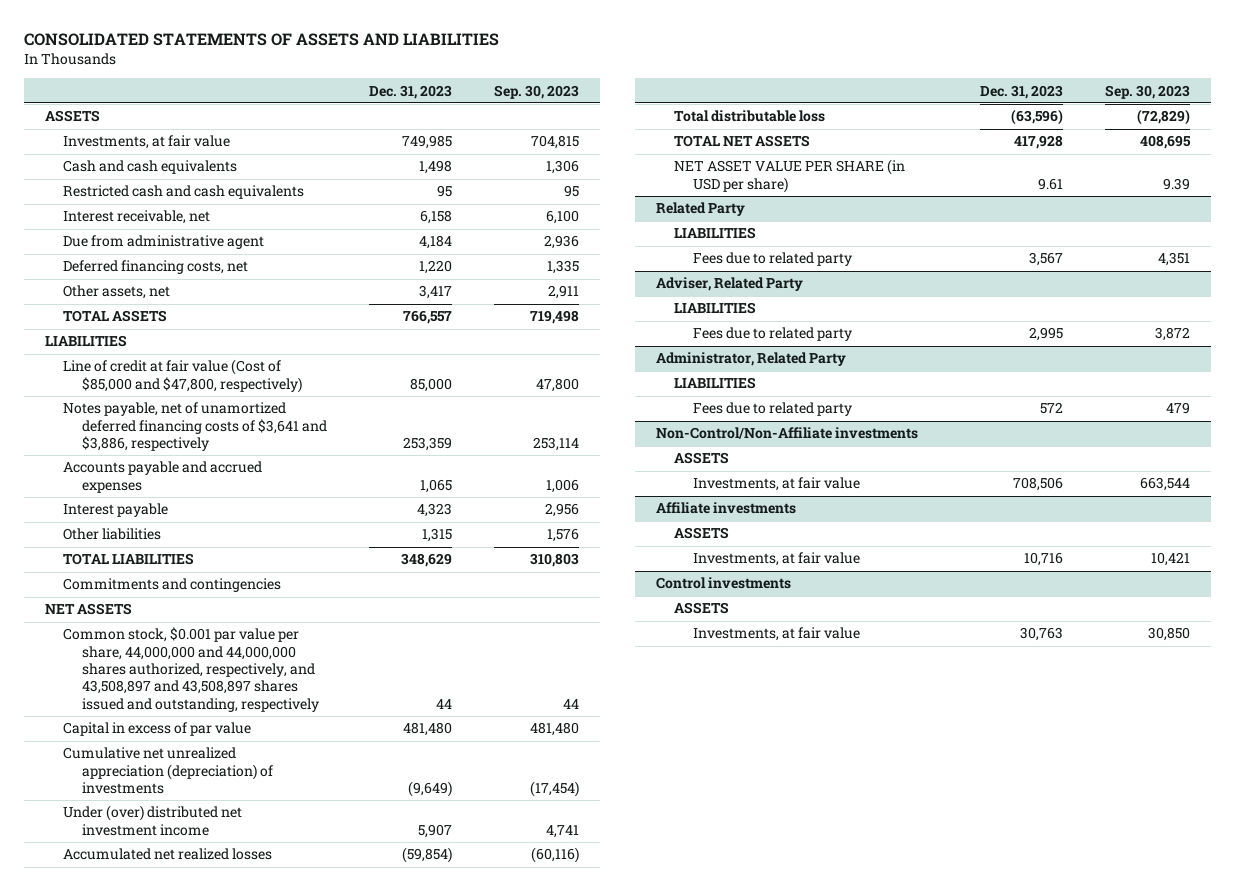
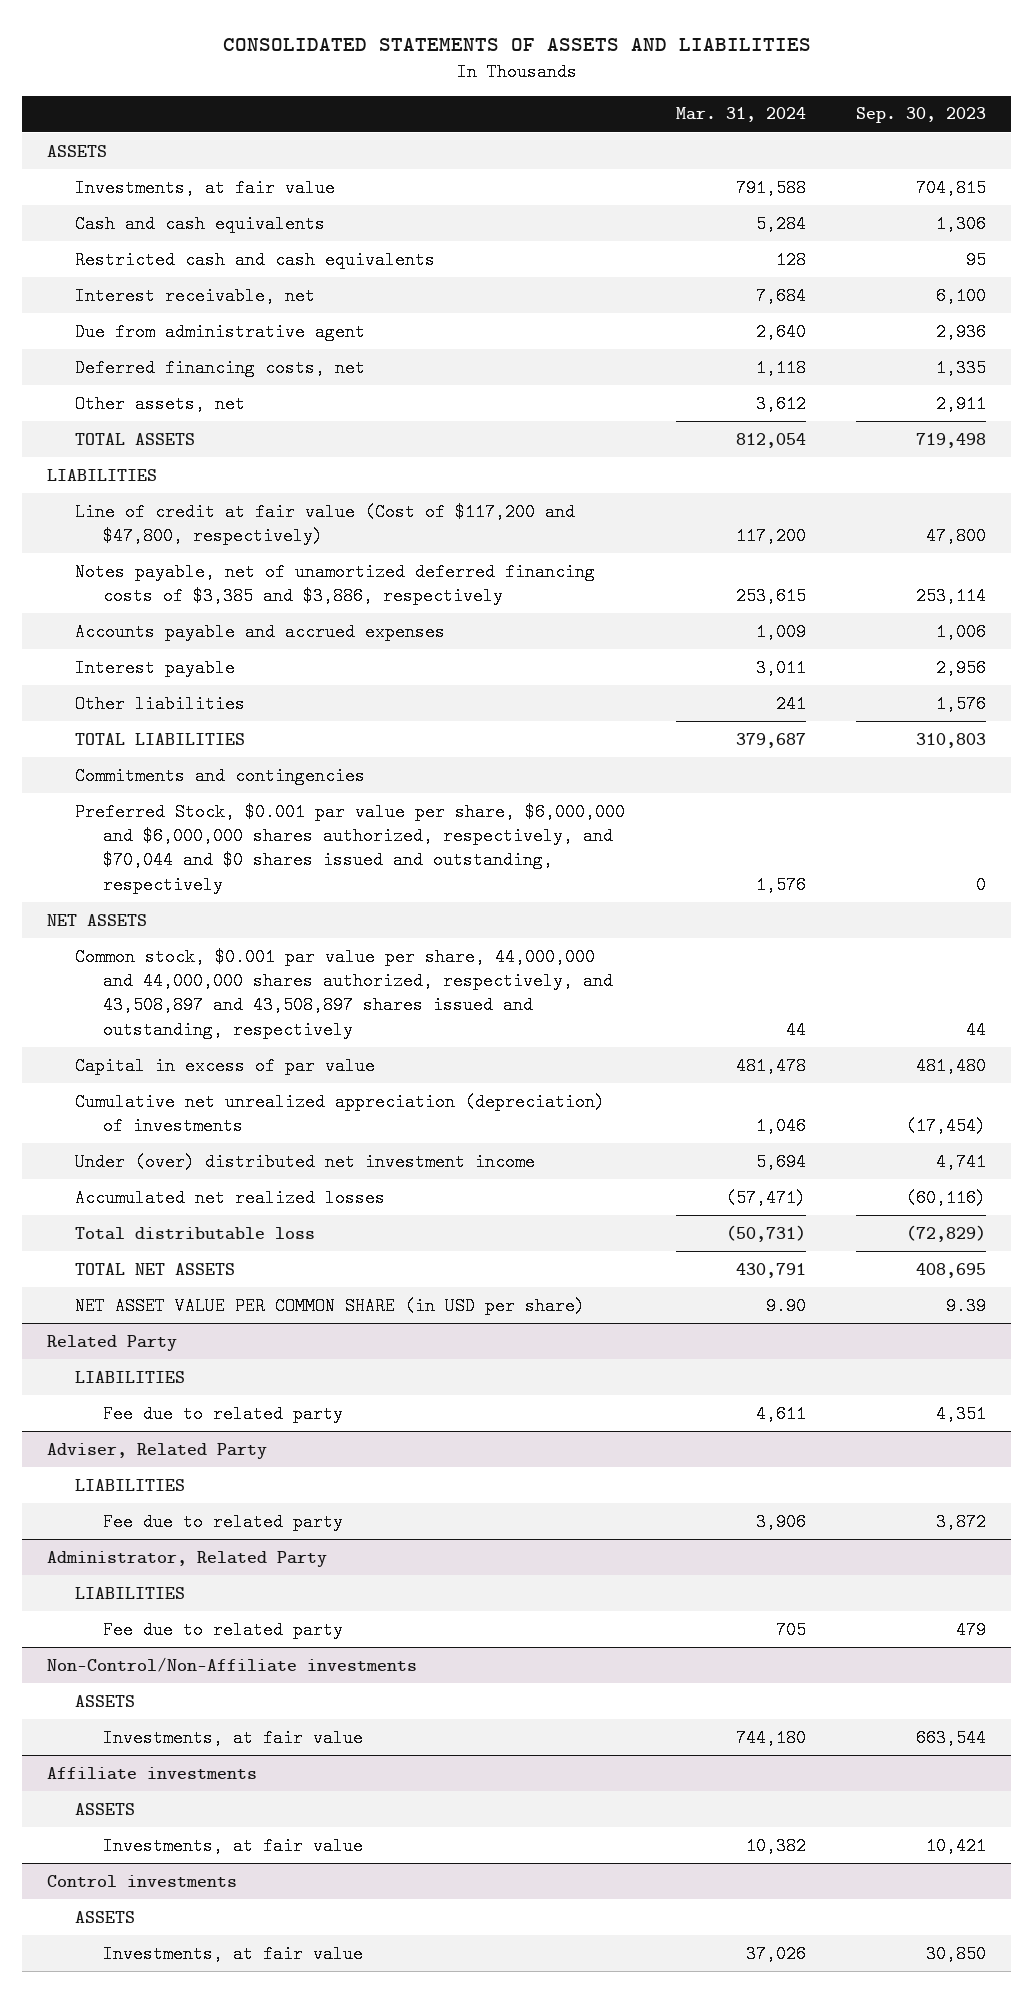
- | Dec. 31, 2023 | Sep. 30, 2023
+ | Mar. 31, 2024 | Sep. 30, 2023
- Line of credit at fair value (Cost of $85,000 and $47,800, respectively) | 85,000 | 47,800
- Notes payable, net of unamortized deferred financing costs of $3,641 and $3,886, respectively | 253,359 | 253,114
+ Line of credit at fair value (Cost of $117,200 and $47,800, respectively) | 117,200 | 47,800
+ Notes payable, net of unamortized deferred financing costs of $3,385 and $3,886, respectively | 253,615 | 253,114
+ Preferred Stock, $0.001 par value per share, $6,000,000 and $6,000,000 shares authorized, respectively, and $70,044 and $0 shares issued and outstanding, respectively | 1,576 | 0
- NET ASSET VALUE PER SHARE (in USD per share) | 9.61 | 9.39
+ NET ASSET VALUE PER COMMON SHARE (in USD per share) | 9.90 | 9.39
@ Related Party
- Fees due to related party | 3,567 | 4,351
+ Fee due to related party | 4,611 | 4,351
@ Adviser, Related Party
- Fees due to related party | 2,995 | 3,872
+ Fee due to related party | 3,906 | 3,872
@ Administrator, Related Party
- Fees due to related party | 572 | 479
+ Fee due to related party | 705 | 479

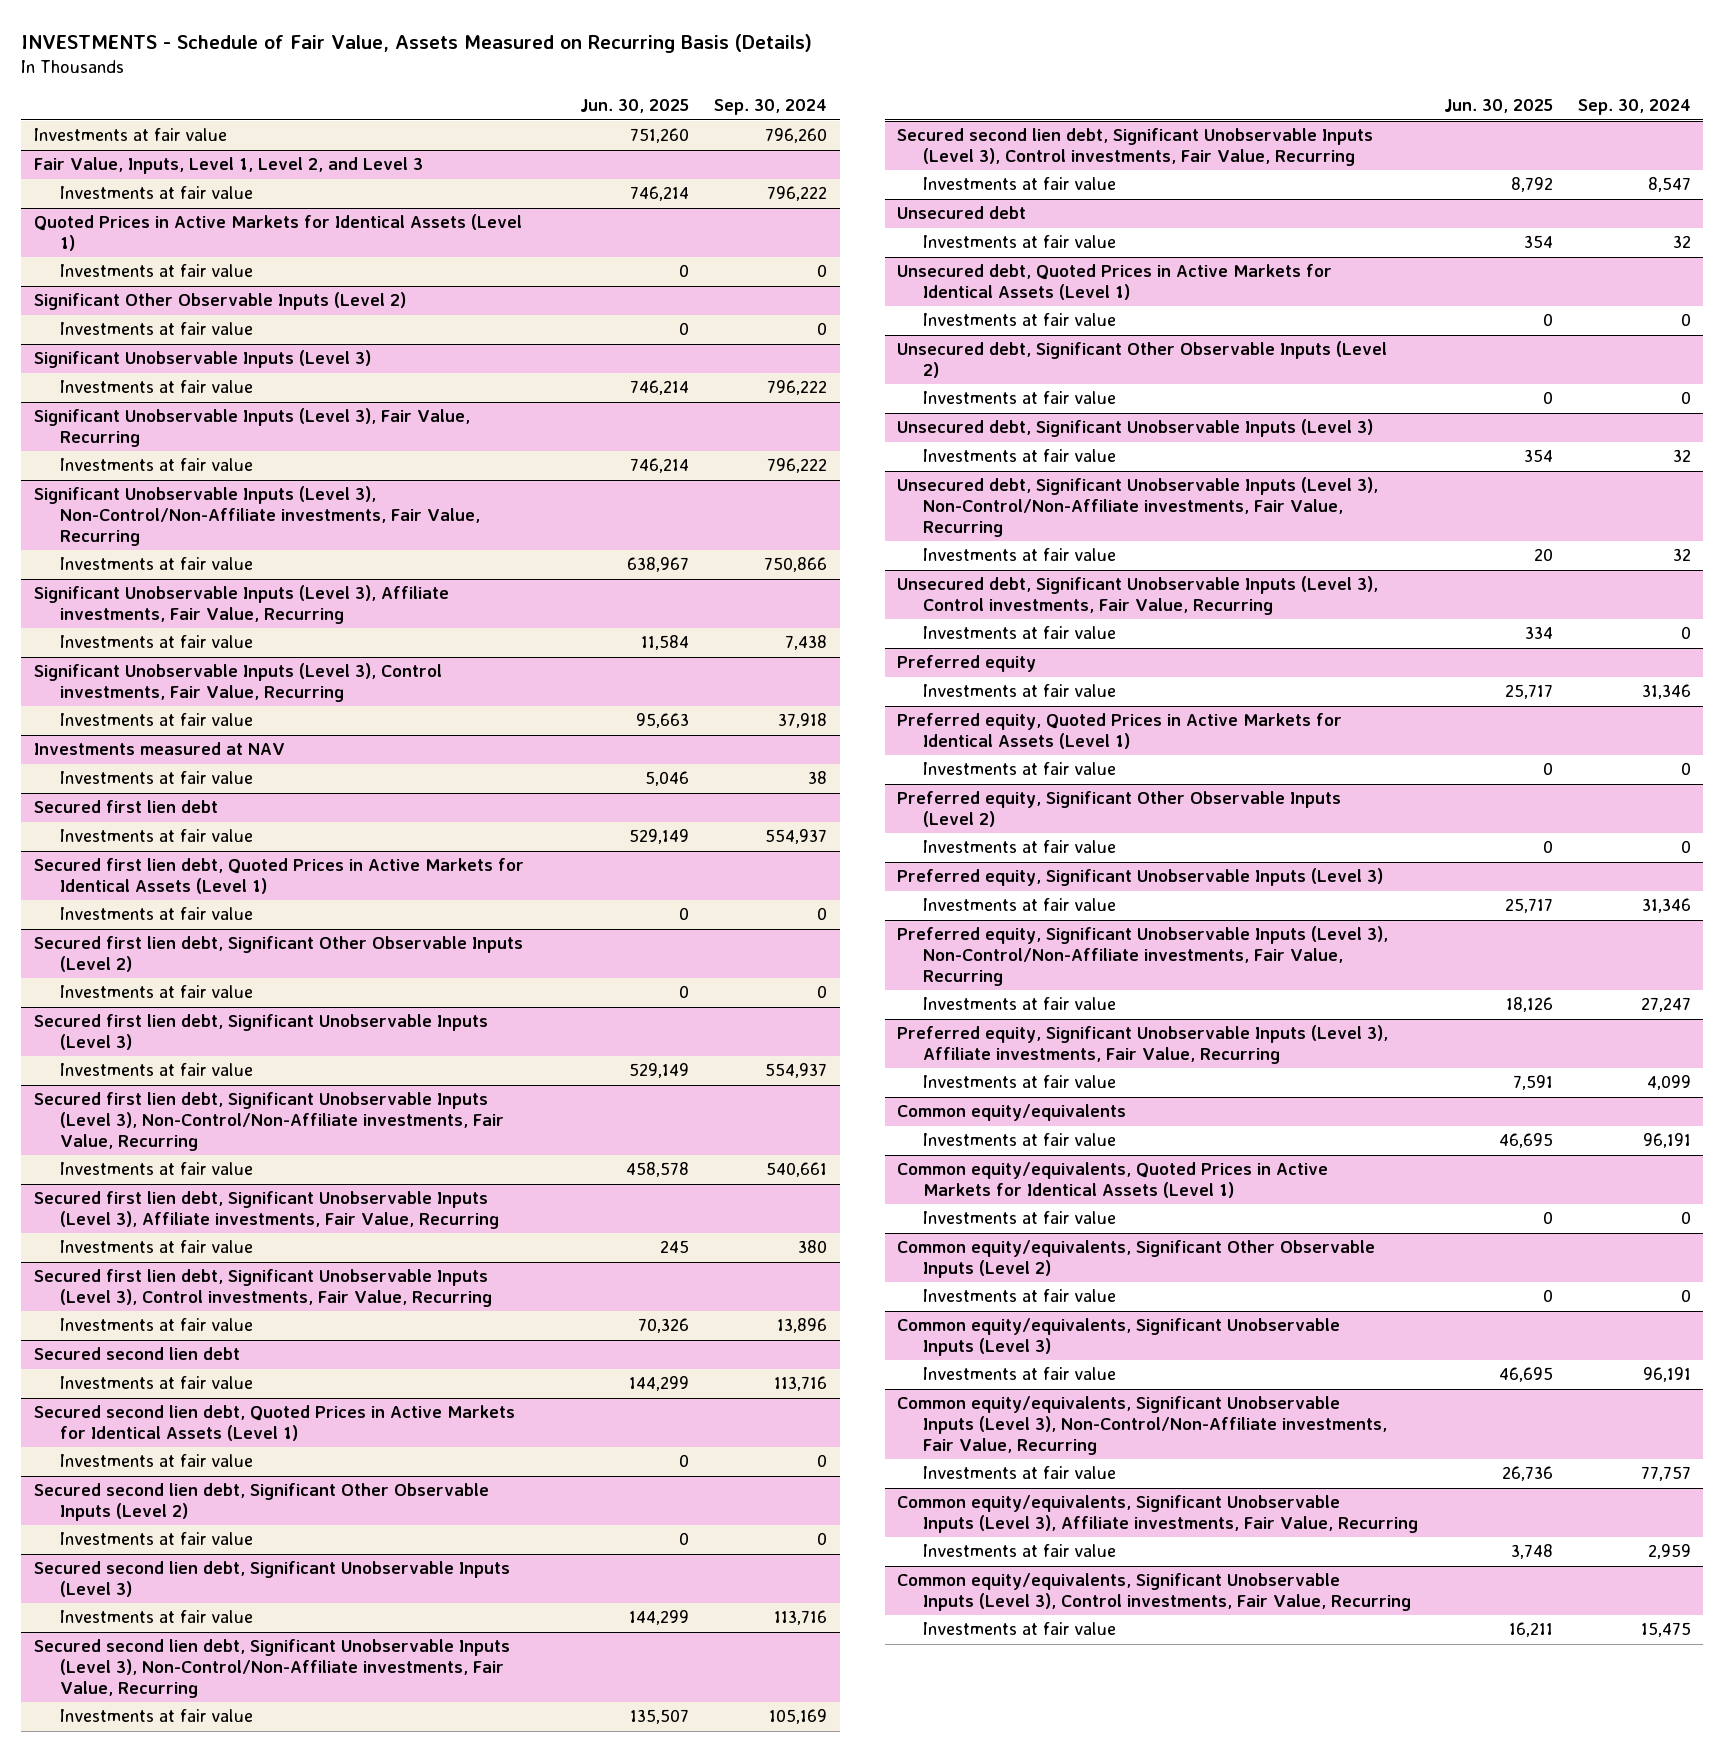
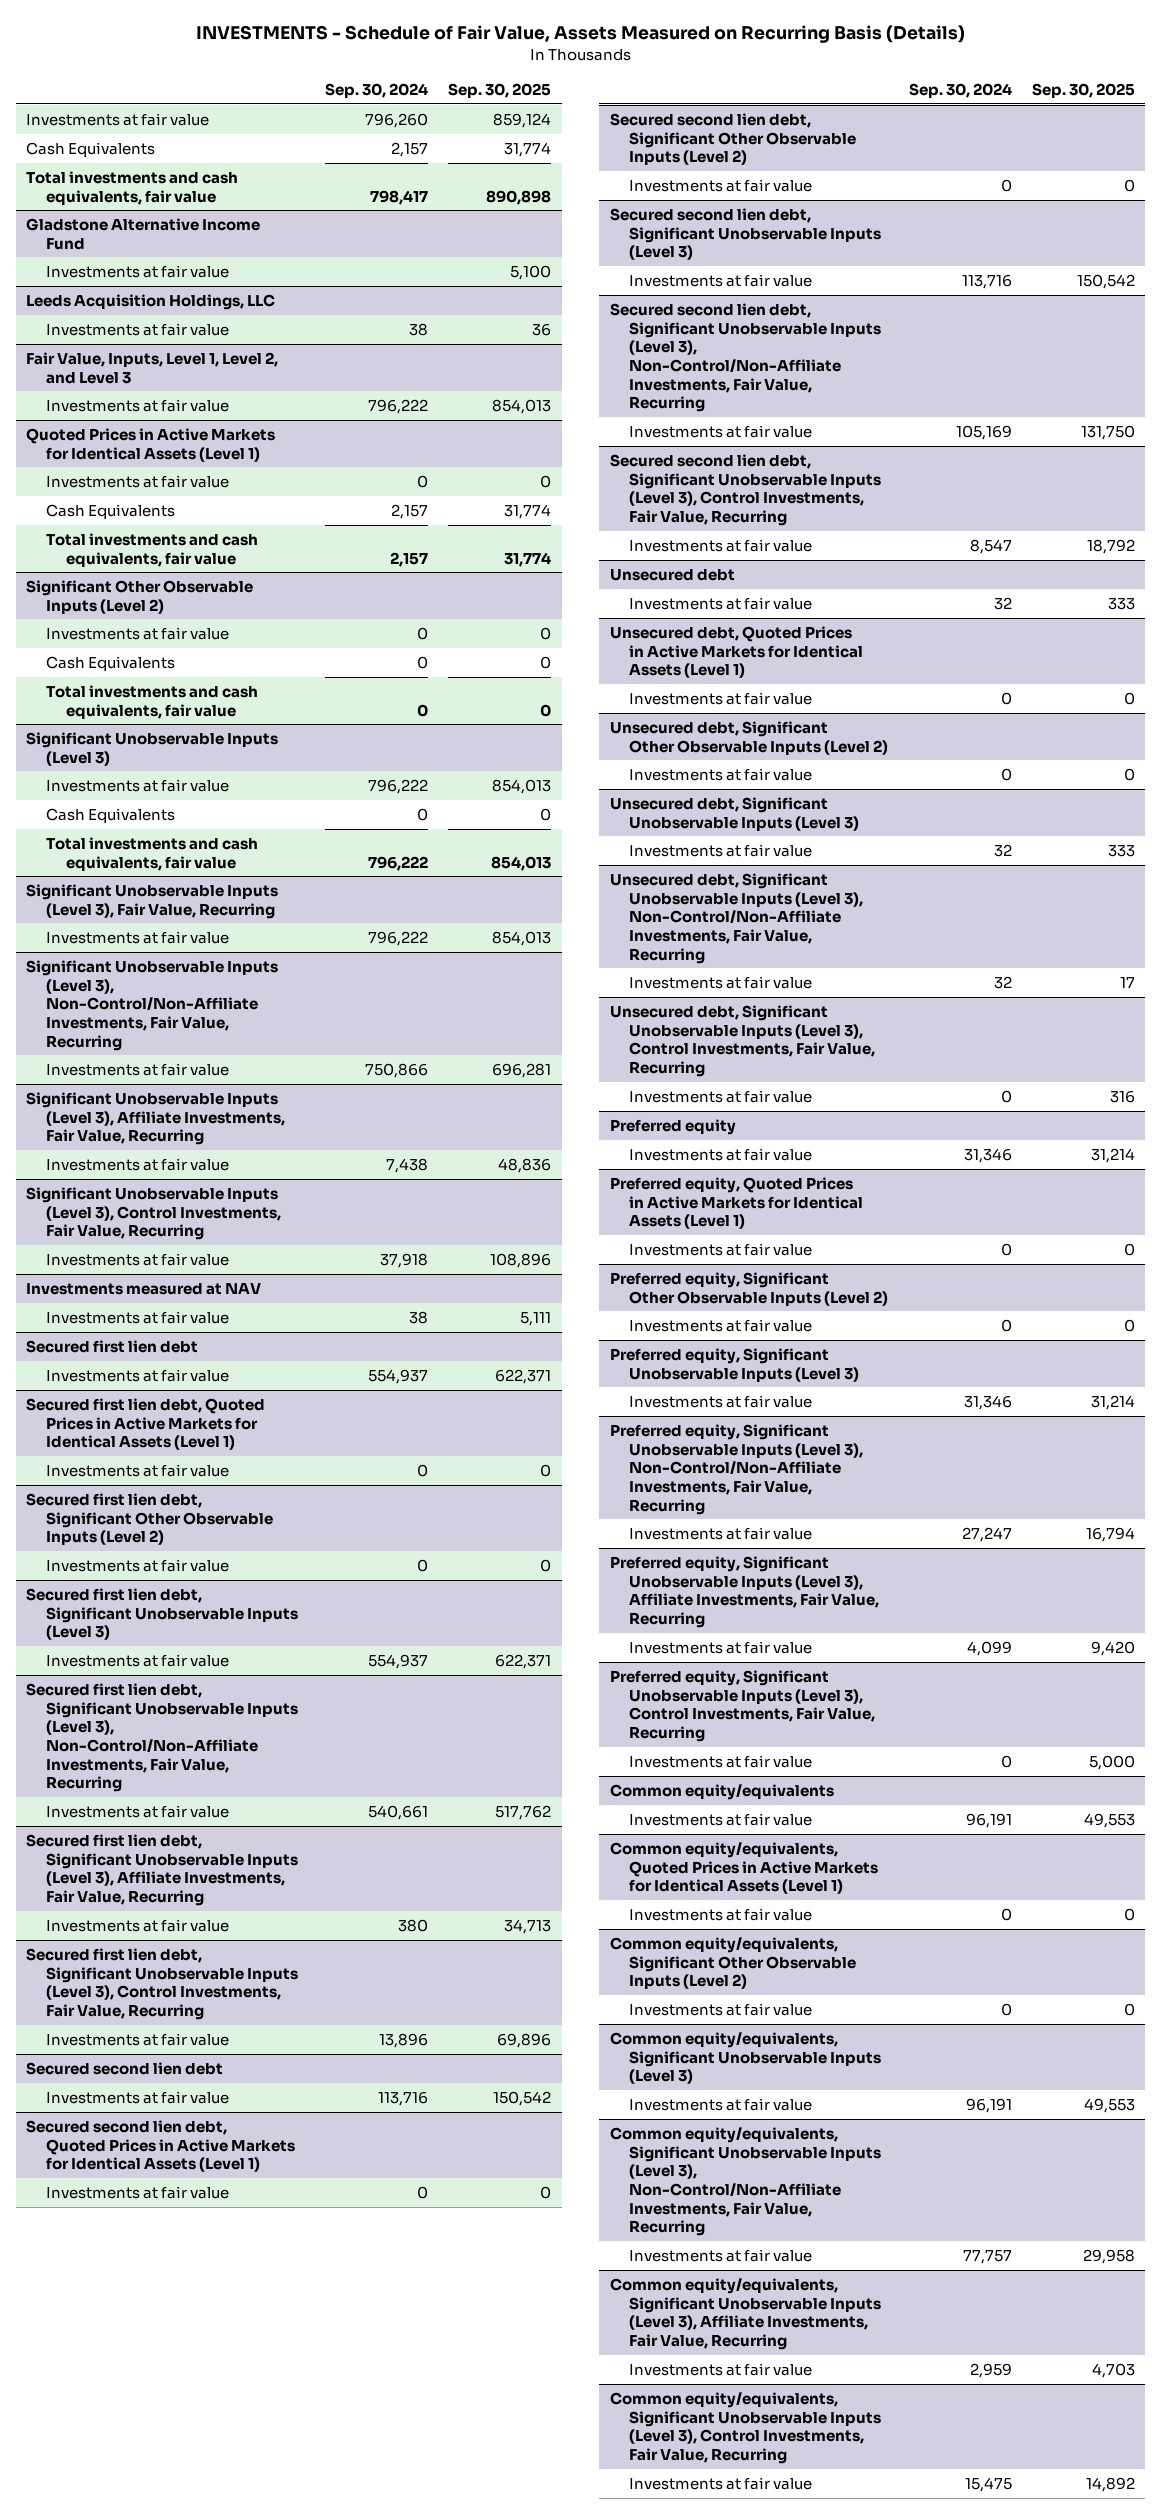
- | Jun. 30, 2025 | Sep. 30, 2024
+ | Sep. 30, 2024 | Sep. 30, 2025
+ Cash Equivalents | 2,157 | 31,774
+ Total investments and cash equivalents, fair value | 798,417 | 890,898
+ Gladstone Alternative Income Fund
+ Investments at fair value | | 5,100
+ Leeds Acquisition Holdings, LLC
+ Investments at fair value | 38 | 36
@ Quoted Prices in Active Markets for Identical Assets (Level 1)
+ Cash Equivalents | 2,157 | 31,774
+ Total investments and cash equivalents, fair value | 2,157 | 31,774
@ Significant Other Observable Inputs (Level 2)
+ Cash Equivalents | 0 | 0
+ Total investments and cash equivalents, fair value | 0 | 0
@ Significant Unobservable Inputs (Level 3)
+ Cash Equivalents | 0 | 0
+ Total investments and cash equivalents, fair value | 796,222 | 854,013
- Significant Unobservable Inputs (Level 3), Non-Control/Non-Affiliate investments, Fair Value, Recurring
+ Significant Unobservable Inputs (Level 3), Non-Control/Non-Affiliate Investments, Fair Value, Recurring
- Significant Unobservable Inputs (Level 3), Affiliate investments, Fair Value, Recurring
+ Significant Unobservable Inputs (Level 3), Affiliate Investments, Fair Value, Recurring
- Significant Unobservable Inputs (Level 3), Control investments, Fair Value, Recurring
+ Significant Unobservable Inputs (Level 3), Control Investments, Fair Value, Recurring
- Secured first lien debt, Significant Unobservable Inputs (Level 3), Non-Control/Non-Affiliate investments, Fair Value, Recurring
+ Secured first lien debt, Significant Unobservable Inputs (Level 3), Non-Control/Non-Affiliate Investments, Fair Value, Recurring
- Secured first lien debt, Significant Unobservable Inputs (Level 3), Affiliate investments, Fair Value, Recurring
+ Secured first lien debt, Significant Unobservable Inputs (Level 3), Affiliate Investments, Fair Value, Recurring
- Secured first lien debt, Significant Unobservable Inputs (Level 3), Control investments, Fair Value, Recurring
+ Secured first lien debt, Significant Unobservable Inputs (Level 3), Control Investments, Fair Value, Recurring
- Secured second lien debt, Significant Unobservable Inputs (Level 3), Non-Control/Non-Affiliate investments, Fair Value, Recurring
+ Secured second lien debt, Significant Unobservable Inputs (Level 3), Non-Control/Non-Affiliate Investments, Fair Value, Recurring
- Secured second lien debt, Significant Unobservable Inputs (Level 3), Control investments, Fair Value, Recurring
+ Secured second lien debt, Significant Unobservable Inputs (Level 3), Control Investments, Fair Value, Recurring
- Unsecured debt, Significant Unobservable Inputs (Level 3), Non-Control/Non-Affiliate investments, Fair Value, Recurring
+ Unsecured debt, Significant Unobservable Inputs (Level 3), Non-Control/Non-Affiliate Investments, Fair Value, Recurring
- Unsecured debt, Significant Unobservable Inputs (Level 3), Control investments, Fair Value, Recurring
+ Unsecured debt, Significant Unobservable Inputs (Level 3), Control Investments, Fair Value, Recurring
- Preferred equity, Significant Unobservable Inputs (Level 3), Non-Control/Non-Affiliate investments, Fair Value, Recurring
+ Preferred equity, Significant Unobservable Inputs (Level 3), Non-Control/Non-Affiliate Investments, Fair Value, Recurring
- Preferred equity, Significant Unobservable Inputs (Level 3), Affiliate investments, Fair Value, Recurring
+ Preferred equity, Significant Unobservable Inputs (Level 3), Affiliate Investments, Fair Value, Recurring
+ Preferred equity, Significant Unobservable Inputs (Level 3), Control Investments, Fair Value, Recurring
+ Investments at fair value | 0 | 5,000
- Common equity/equivalents, Significant Unobservable Inputs (Level 3), Non-Control/Non-Affiliate investments, Fair Value, Recurring
+ Common equity/equivalents, Significant Unobservable Inputs (Level 3), Non-Control/Non-Affiliate Investments, Fair Value, Recurring
- Common equity/equivalents, Significant Unobservable Inputs (Level 3), Affiliate investments, Fair Value, Recurring
+ Common equity/equivalents, Significant Unobservable Inputs (Level 3), Affiliate Investments, Fair Value, Recurring
- Common equity/equivalents, Significant Unobservable Inputs (Level 3), Control investments, Fair Value, Recurring
+ Common equity/equivalents, Significant Unobservable Inputs (Level 3), Control Investments, Fair Value, Recurring

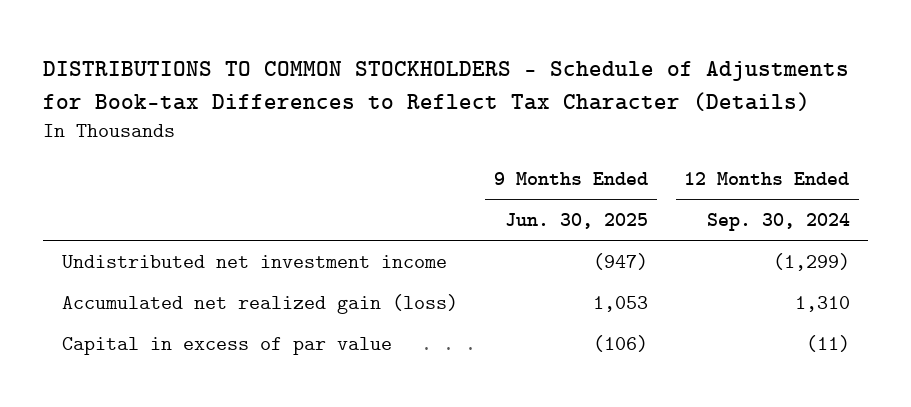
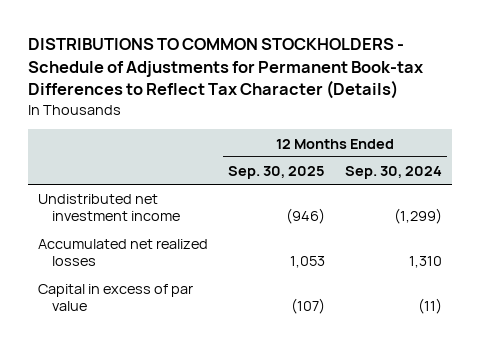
- DISTRIBUTIONS TO COMMON STOCKHOLDERS - Schedule of Adjustments for Book-tax Differences to Reflect Tax Character (Details)
+ DISTRIBUTIONS TO COMMON STOCKHOLDERS - Schedule of Adjustments for Permanent Book-tax Differences to Reflect Tax Character (Details)
- | 9 Months Ended Jun. 30, 2025 | 12 Months Ended Sep. 30, 2024
+ | 12 Months Ended Sep. 30, 2025 | 12 Months Ended Sep. 30, 2024
- Accumulated net realized gain (loss) | 1,053 | 1,310
+ Accumulated net realized losses | 1,053 | 1,310

